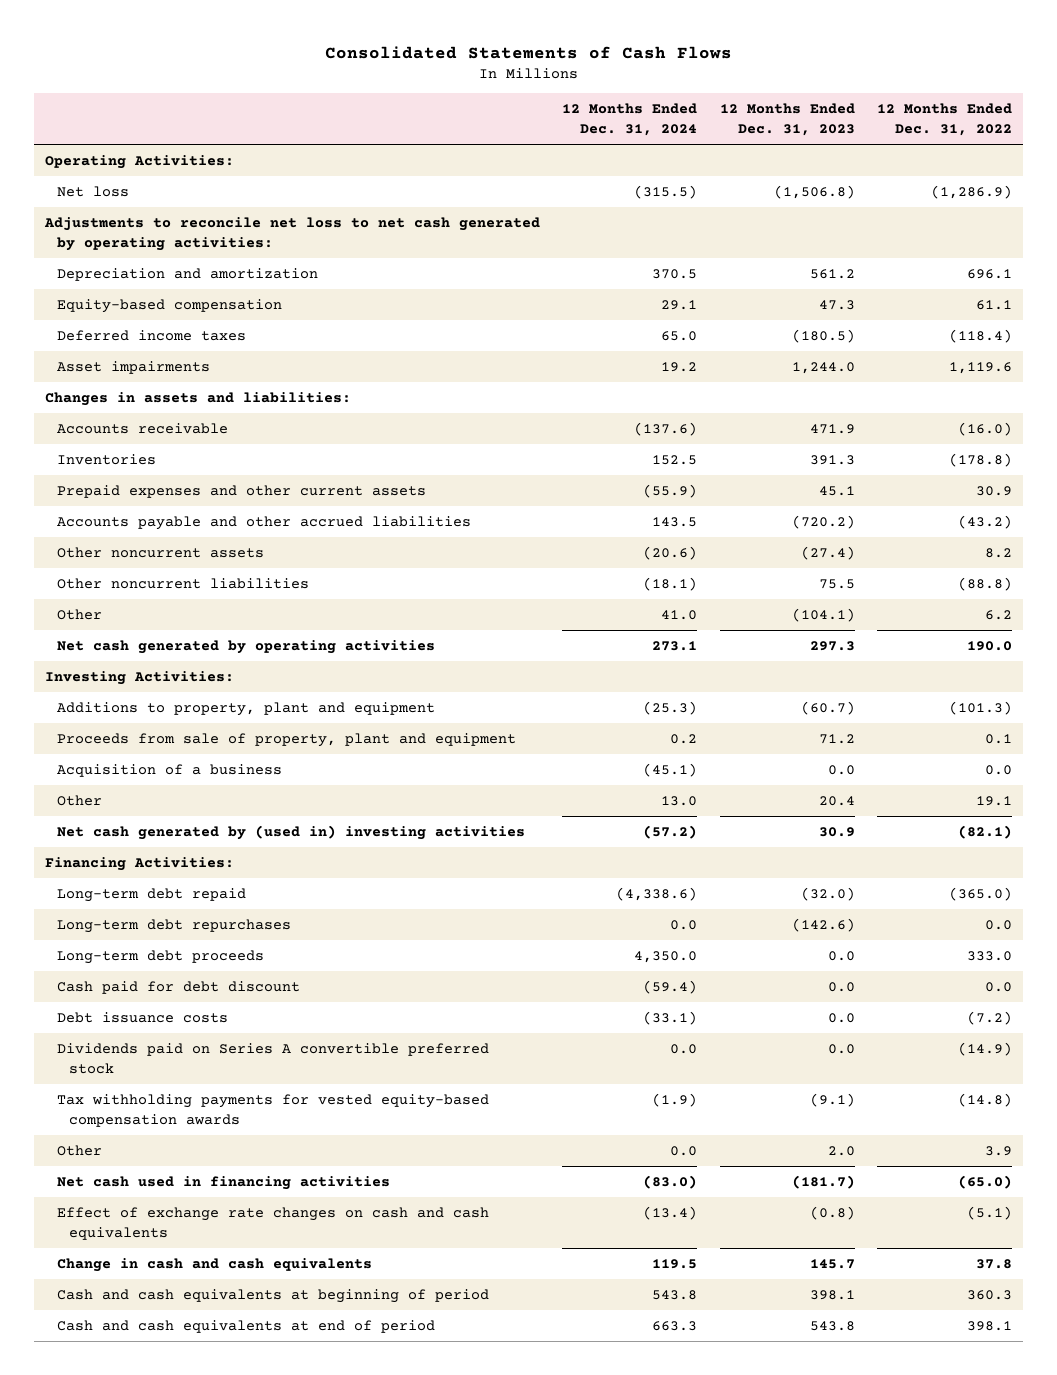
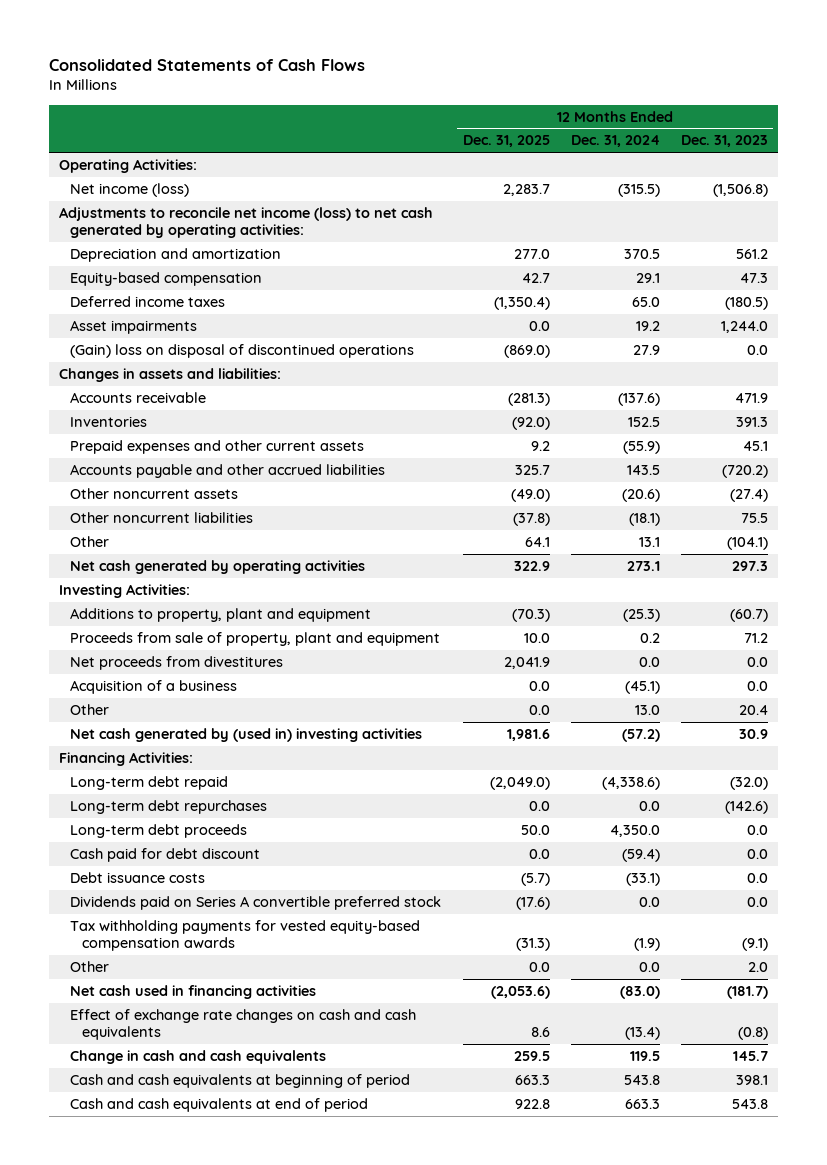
- | 12 Months Ended Dec. 31, 2024 | 12 Months Ended Dec. 31, 2023 | 12 Months Ended Dec. 31, 2022
+ | 12 Months Ended Dec. 31, 2025 | 12 Months Ended Dec. 31, 2024 | 12 Months Ended Dec. 31, 2023
- Net loss | (315.5) | (1,506.8) | (1,286.9)
- Adjustments to reconcile net loss to net cash generated by operating activities:
+ Net income (loss) | 2,283.7 | (315.5) | (1,506.8)
+ Adjustments to reconcile net income (loss) to net cash generated by operating activities:
+ (Gain) loss on disposal of discontinued operations | (869.0) | 27.9 | 0.0
- Other | 41.0 | (104.1) | 6.2
+ Other | 64.1 | 13.1 | (104.1)
+ Net proceeds from divestitures | 2,041.9 | 0.0 | 0.0

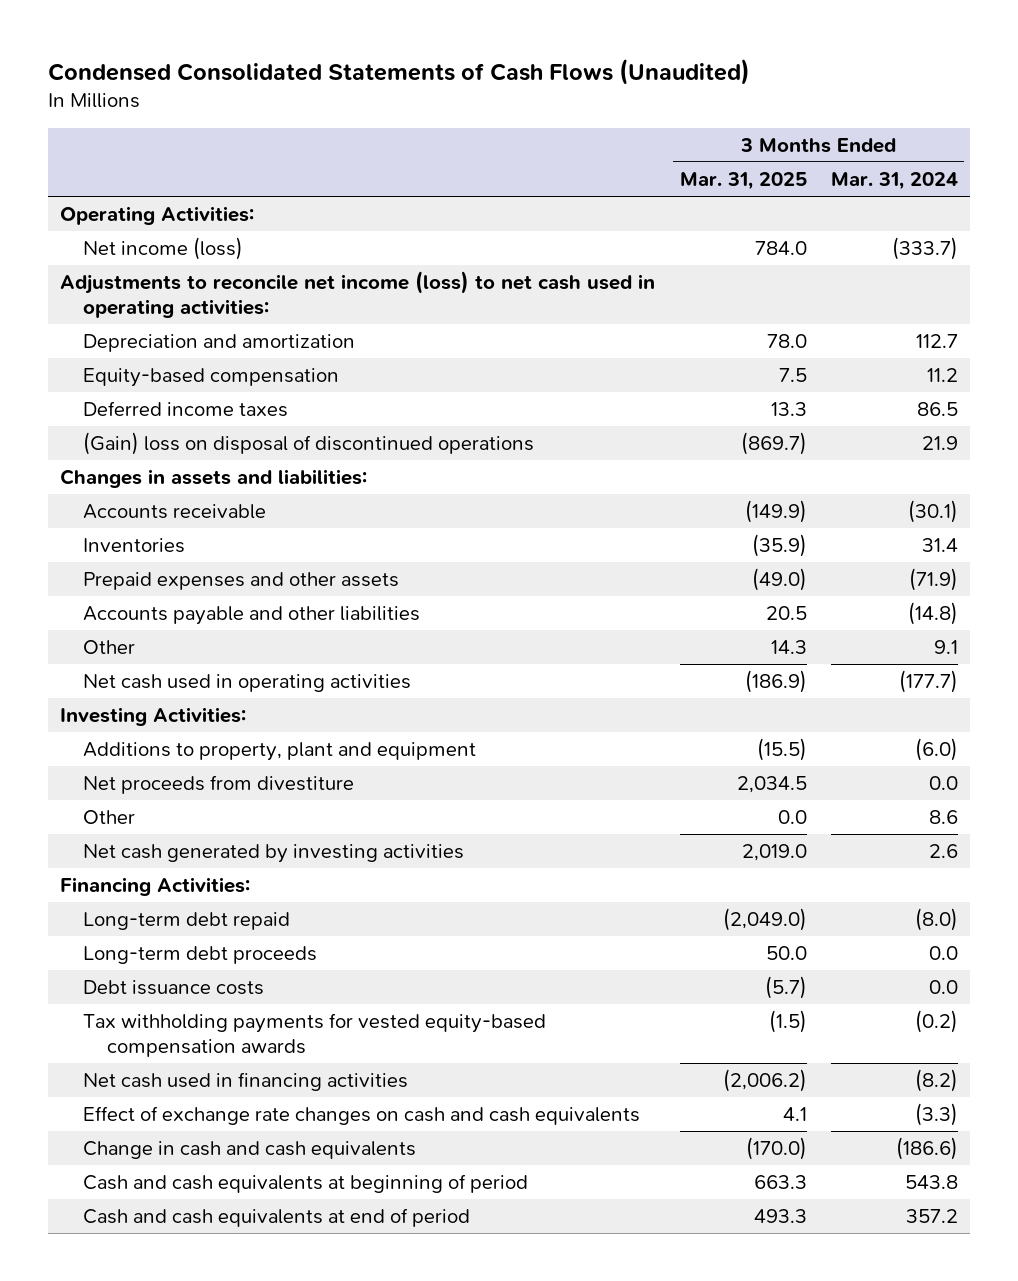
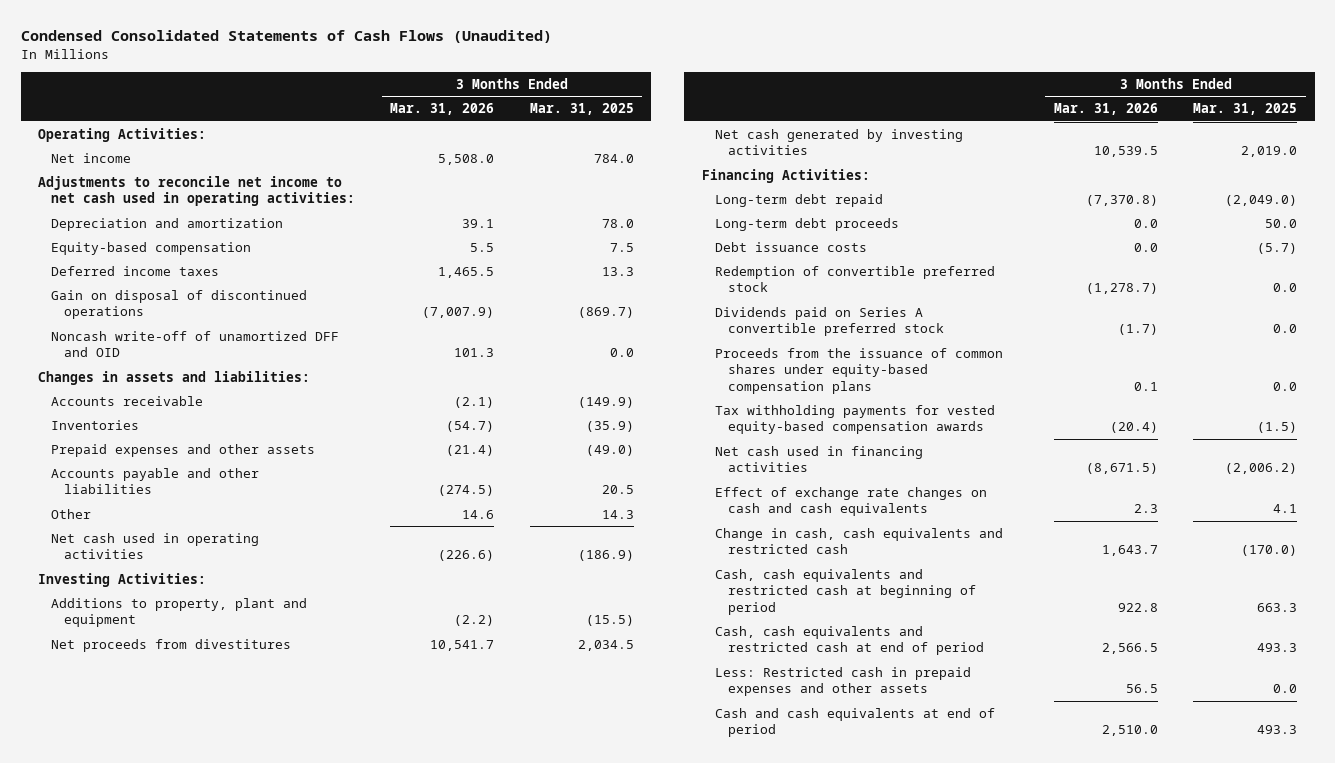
- | 3 Months Ended Mar. 31, 2025 | 3 Months Ended Mar. 31, 2024
+ | 3 Months Ended Mar. 31, 2026 | 3 Months Ended Mar. 31, 2025
- Net income (loss) | 784.0 | (333.7)
- Adjustments to reconcile net income (loss) to net cash used in operating activities:
+ Net income | 5,508.0 | 784.0
+ Adjustments to reconcile net income to net cash used in operating activities:
- (Gain) loss on disposal of discontinued operations | (869.7) | 21.9
+ Gain on disposal of discontinued operations | (7,007.9) | (869.7)
+ Noncash write-off of unamortized DFF and OID | 101.3 | 0.0
- Net proceeds from divestiture | 2,034.5 | 0.0
- Other | 0.0 | 8.6
+ Net proceeds from divestitures | 10,541.7 | 2,034.5
+ Redemption of convertible preferred stock | (1,278.7) | 0.0
+ Dividends paid on Series A convertible preferred stock | (1.7) | 0.0
+ Proceeds from the issuance of common shares under equity-based compensation plans | 0.1 | 0.0
- Change in cash and cash equivalents | (170.0) | (186.6)
- Cash and cash equivalents at beginning of period | 663.3 | 543.8
+ Change in cash, cash equivalents and restricted cash | 1,643.7 | (170.0)
+ Cash, cash equivalents and restricted cash at beginning of period | 922.8 | 663.3
+ Cash, cash equivalents and restricted cash at end of period | 2,566.5 | 493.3
+ Less: Restricted cash in prepaid expenses and other assets | 56.5 | 0.0

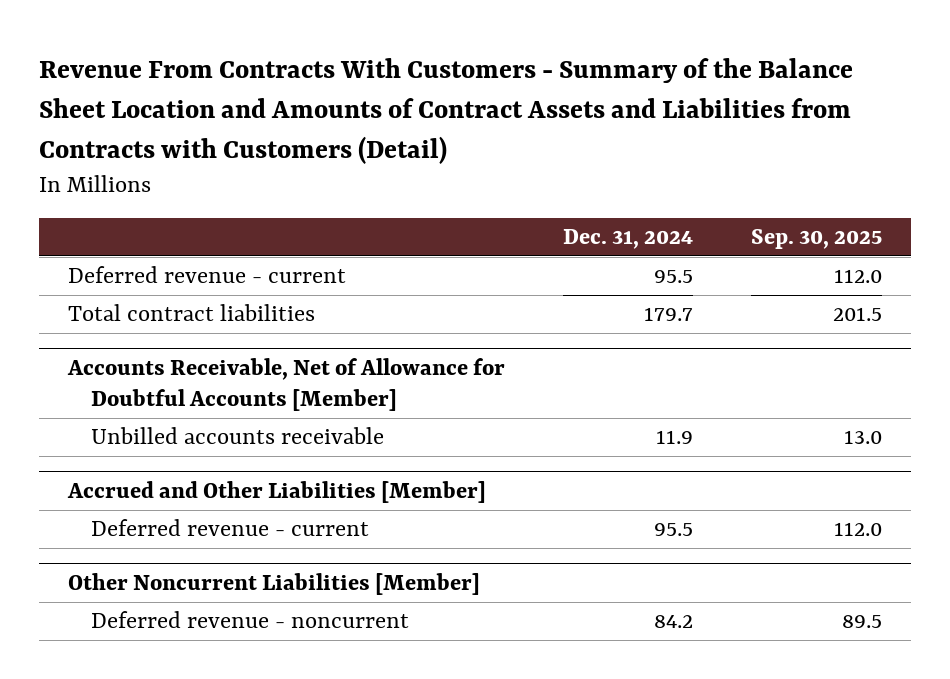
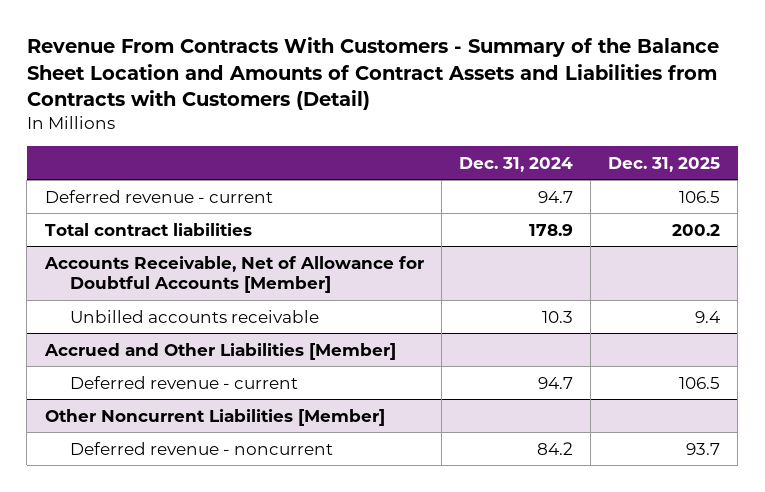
- | Dec. 31, 2024 | Sep. 30, 2025
+ | Dec. 31, 2024 | Dec. 31, 2025
- Deferred revenue - current | 95.5 | 112.0
- Total contract liabilities | 179.7 | 201.5
+ Deferred revenue - current | 94.7 | 106.5
+ Total contract liabilities | 178.9 | 200.2
@ Accounts Receivable, Net of Allowance for Doubtful Accounts [Member]
- Unbilled accounts receivable | 11.9 | 13.0
+ Unbilled accounts receivable | 10.3 | 9.4
@ Accrued and Other Liabilities [Member]
- Deferred revenue - current | 95.5 | 112.0
+ Deferred revenue - current | 94.7 | 106.5

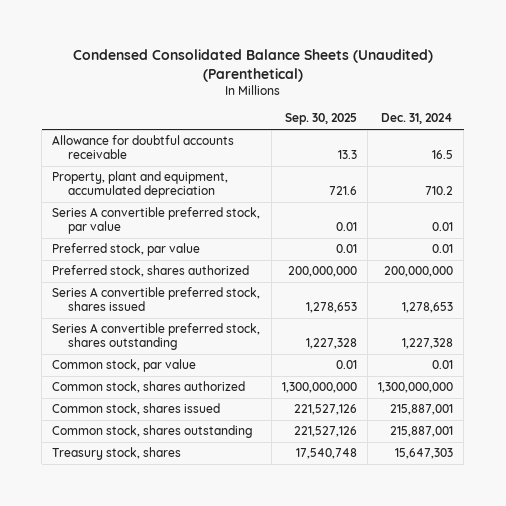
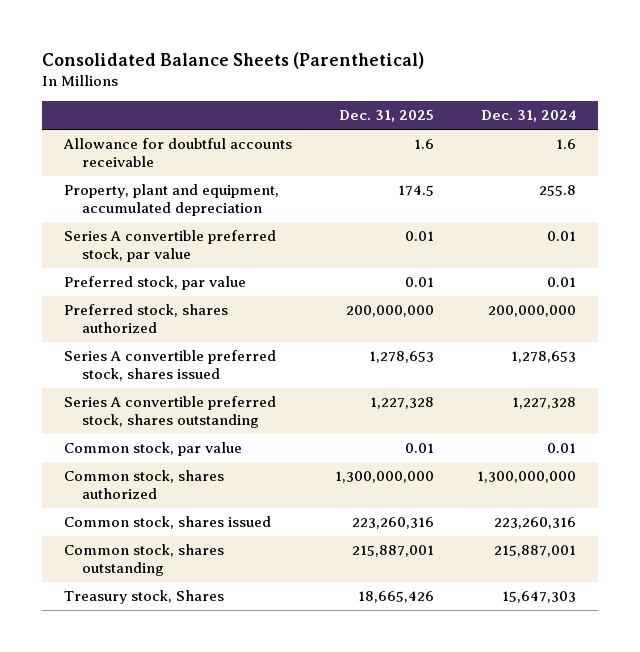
- Condensed Consolidated Balance Sheets (Unaudited) (Parenthetical)
+ Consolidated Balance Sheets (Parenthetical)
- | Sep. 30, 2025 | Dec. 31, 2024
+ | Dec. 31, 2025 | Dec. 31, 2024
- Allowance for doubtful accounts receivable | 13.3 | 16.5
- Property, plant and equipment, accumulated depreciation | 721.6 | 710.2
+ Allowance for doubtful accounts receivable | 1.6 | 1.6
+ Property, plant and equipment, accumulated depreciation | 174.5 | 255.8
- Common stock, shares issued | 221,527,126 | 215,887,001
+ Common stock, shares issued | 223,260,316 | 223,260,316
- Treasury stock, shares | 17,540,748 | 15,647,303
+ Treasury stock, Shares | 18,665,426 | 15,647,303

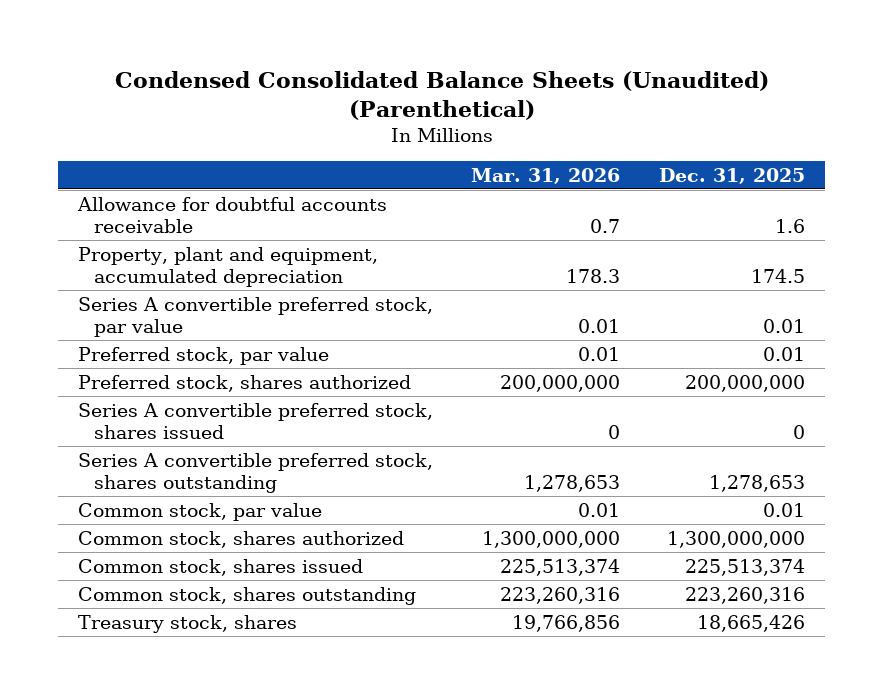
- Consolidated Balance Sheets (Parenthetical)
+ Condensed Consolidated Balance Sheets (Unaudited) (Parenthetical)
- | Dec. 31, 2025 | Dec. 31, 2024
+ | Mar. 31, 2026 | Dec. 31, 2025
- Series A convertible preferred stock, shares issued | 1,278,653 | 1,278,653
- Series A convertible preferred stock, shares outstanding | 1,227,328 | 1,227,328
+ Series A convertible preferred stock, shares issued | 0 | 0
+ Series A convertible preferred stock, shares outstanding | 1,278,653 | 1,278,653
- Common stock, shares issued | 223,260,316 | 223,260,316
- Common stock, shares outstanding | 215,887,001 | 215,887,001
- Treasury stock, Shares | 18,665,426 | 15,647,303
+ Common stock, shares issued | 225,513,374 | 225,513,374
+ Common stock, shares outstanding | 223,260,316 | 223,260,316
+ Treasury stock, shares | 19,766,856 | 18,665,426

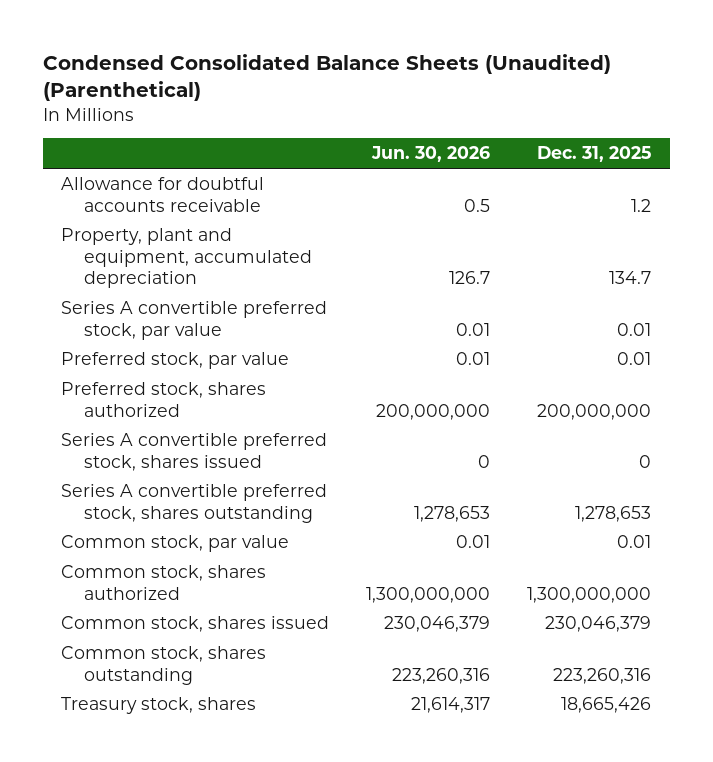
- | Mar. 31, 2026 | Dec. 31, 2025
+ | Jun. 30, 2026 | Dec. 31, 2025
- Allowance for doubtful accounts receivable | 0.7 | 1.6
- Property, plant and equipment, accumulated depreciation | 178.3 | 174.5
+ Allowance for doubtful accounts receivable | 0.5 | 1.2
+ Property, plant and equipment, accumulated depreciation | 126.7 | 134.7
- Common stock, shares issued | 225,513,374 | 225,513,374
+ Common stock, shares issued | 230,046,379 | 230,046,379

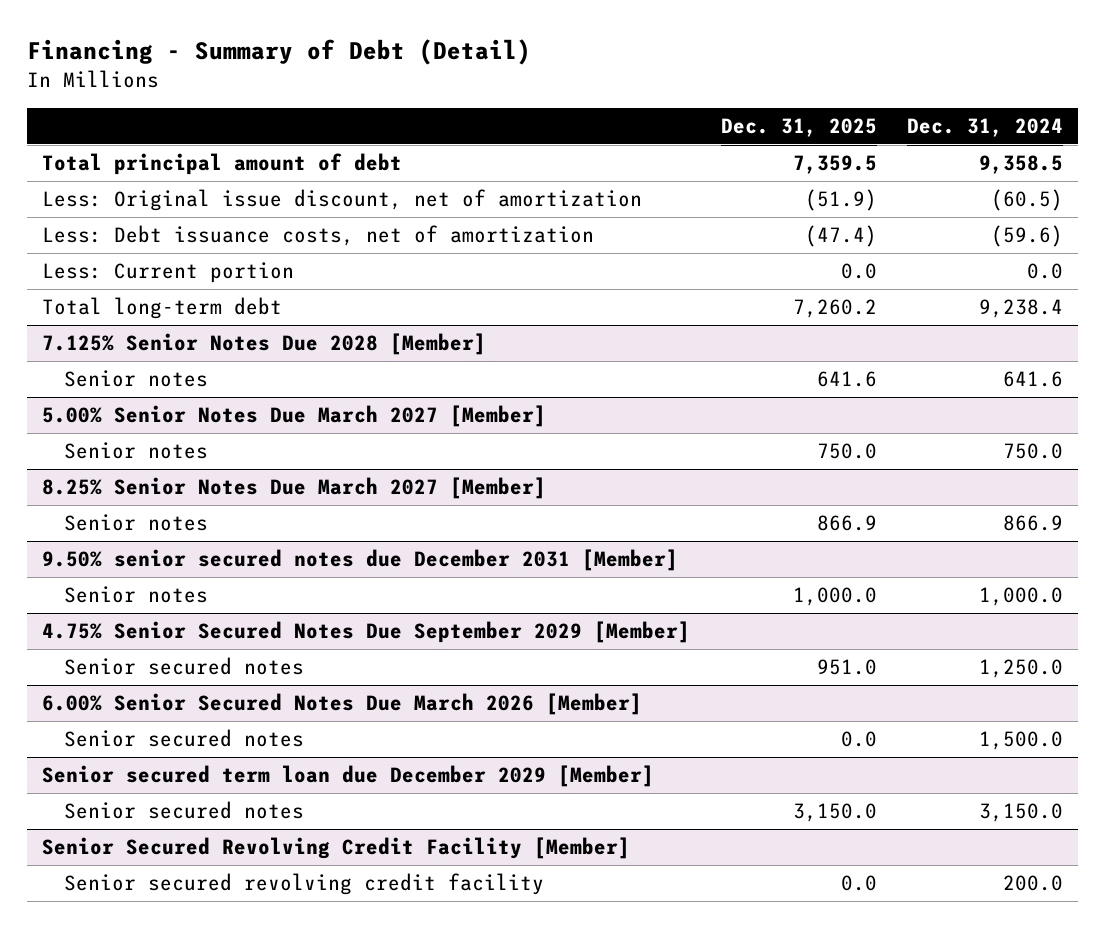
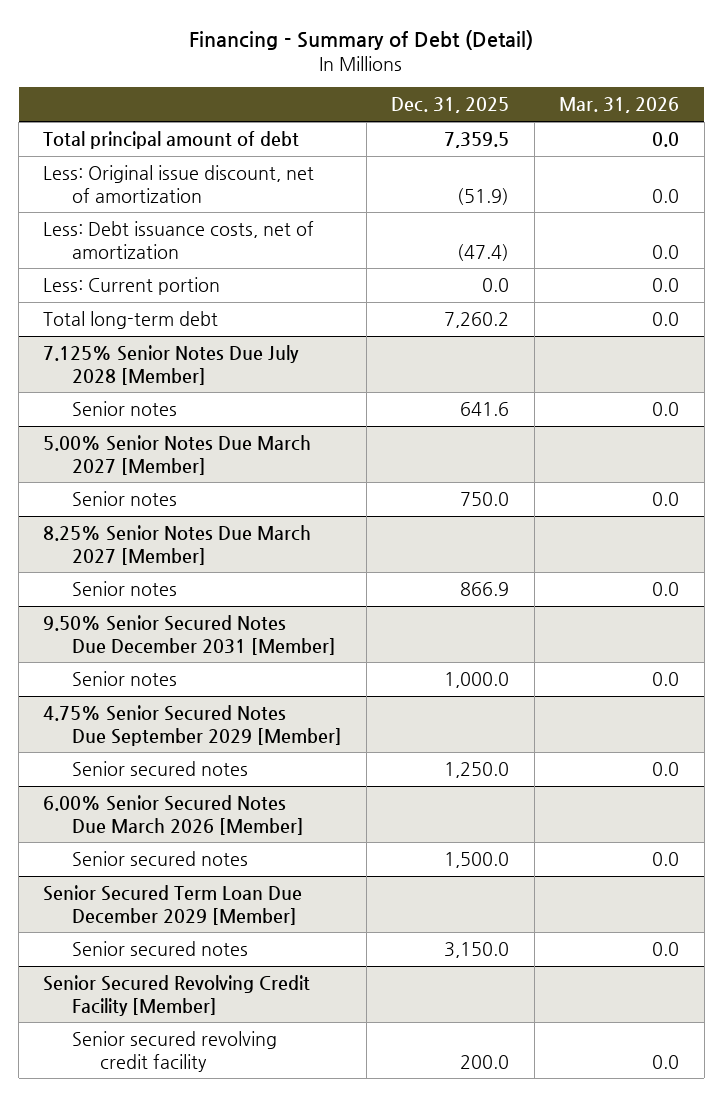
- | Dec. 31, 2025 | Dec. 31, 2024
+ | Dec. 31, 2025 | Mar. 31, 2026
- 7.125% Senior Notes Due 2028 [Member]
+ 7.125% Senior Notes Due July 2028 [Member]
- 9.50% senior secured notes due December 2031 [Member]
+ 9.50% Senior Secured Notes Due December 2031 [Member]
@ 4.75% Senior Secured Notes Due September 2029 [Member]
- Senior secured notes | 951.0 | 1,250.0
+ Senior secured notes | 1,250.0 | 0.0
@ 6.00% Senior Secured Notes Due March 2026 [Member]
- Senior secured notes | 0.0 | 1,500.0
- Senior secured term loan due December 2029 [Member]
@ 6.00% Senior Secured Notes Due March 2026 [Member]
+ Senior secured notes | 1,500.0 | 0.0
+ Senior Secured Term Loan Due December 2029 [Member]
@ Senior Secured Revolving Credit Facility [Member]
- Senior secured revolving credit facility | 0.0 | 200.0
+ Senior secured revolving credit facility | 200.0 | 0.0

